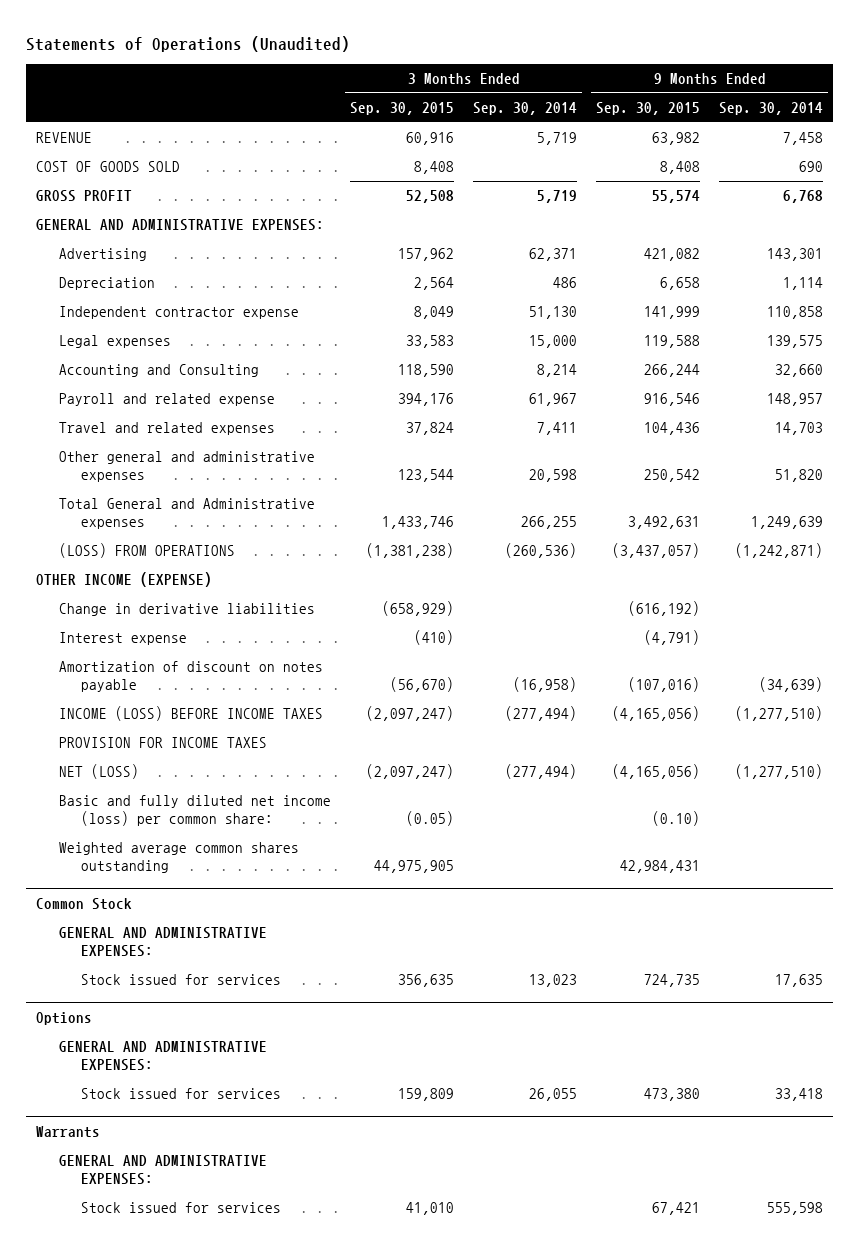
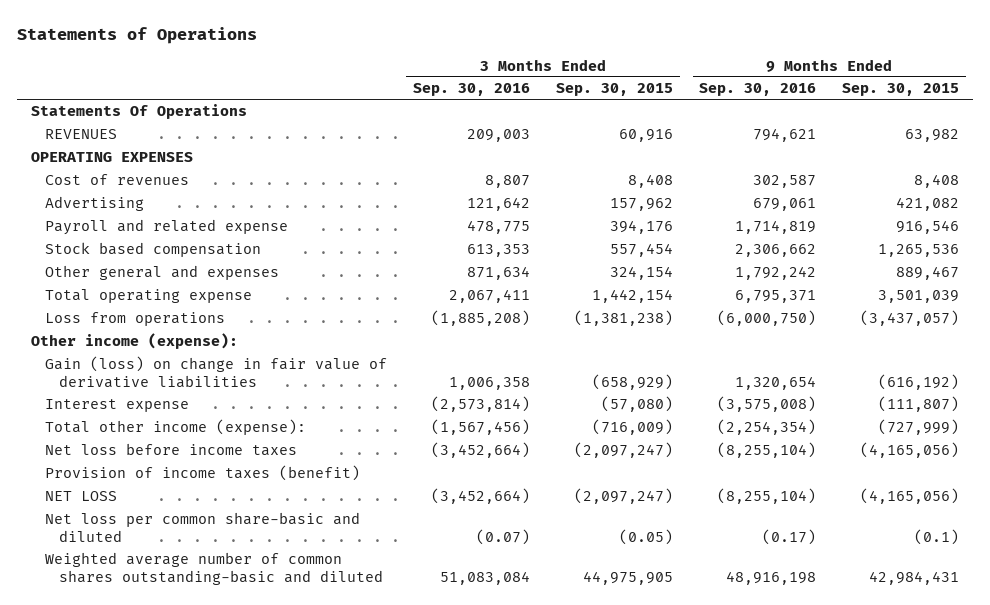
- Statements of Operations (Unaudited)
+ Statements of Operations
- | 3 Months Ended Sep. 30, 2015 | 3 Months Ended Sep. 30, 2014 | 9 Months Ended Sep. 30, 2015 | 9 Months Ended Sep. 30, 2014
+ | 3 Months Ended Sep. 30, 2016 | 3 Months Ended Sep. 30, 2015 | 9 Months Ended Sep. 30, 2016 | 9 Months Ended Sep. 30, 2015
- REVENUE | 60,916 | 5,719 | 63,982 | 7,458
- COST OF GOODS SOLD | 8,408 | | 8,408 | 690
- GROSS PROFIT | 52,508 | 5,719 | 55,574 | 6,768
- GENERAL AND ADMINISTRATIVE EXPENSES:
+ Statements Of Operations
+ REVENUES | 209,003 | 60,916 | 794,621 | 63,982
+ OPERATING EXPENSES
+ Cost of revenues | 8,807 | 8,408 | 302,587 | 8,408
- Depreciation | 2,564 | 486 | 6,658 | 1,114
- Independent contractor expense | 8,049 | 51,130 | 141,999 | 110,858
- Legal expenses | 33,583 | 15,000 | 119,588 | 139,575
- Accounting and Consulting | 118,590 | 8,214 | 266,244 | 32,660
- Travel and related expenses | 37,824 | 7,411 | 104,436 | 14,703
- Other general and administrative expenses | 123,544 | 20,598 | 250,542 | 51,820
- Total General and Administrative expenses | 1,433,746 | 266,255 | 3,492,631 | 1,249,639
- (LOSS) FROM OPERATIONS | (1,381,238) | (260,536) | (3,437,057) | (1,242,871)
- OTHER INCOME (EXPENSE)
- Change in derivative liabilities | (658,929) | | (616,192) |
- Interest expense | (410) | | (4,791) |
- Amortization of discount on notes payable | (56,670) | (16,958) | (107,016) | (34,639)
- INCOME (LOSS) BEFORE INCOME TAXES | (2,097,247) | (277,494) | (4,165,056) | (1,277,510)
- PROVISION FOR INCOME TAXES
- NET (LOSS) | (2,097,247) | (277,494) | (4,165,056) | (1,277,510)
- Basic and fully diluted net income (loss) per common share: | (0.05) | | (0.10) |
- Weighted average common shares outstanding | 44,975,905 | | 42,984,431 |
- Common Stock
- GENERAL AND ADMINISTRATIVE EXPENSES:
- Stock issued for services | 356,635 | 13,023 | 724,735 | 17,635
- Options
- GENERAL AND ADMINISTRATIVE EXPENSES:
- Stock issued for services | 159,809 | 26,055 | 473,380 | 33,418
- Warrants
- GENERAL AND ADMINISTRATIVE EXPENSES:
- Stock issued for services | 41,010 | | 67,421 | 555,598
+ Stock based compensation | 613,353 | 557,454 | 2,306,662 | 1,265,536
+ Other general and expenses | 871,634 | 324,154 | 1,792,242 | 889,467
+ Total operating expense | 2,067,411 | 1,442,154 | 6,795,371 | 3,501,039
+ Loss from operations | (1,885,208) | (1,381,238) | (6,000,750) | (3,437,057)
+ Other income (expense):
+ Gain (loss) on change in fair value of derivative liabilities | 1,006,358 | (658,929) | 1,320,654 | (616,192)
+ Interest expense | (2,573,814) | (57,080) | (3,575,008) | (111,807)
+ Total other income (expense): | (1,567,456) | (716,009) | (2,254,354) | (727,999)
+ Net loss before income taxes | (3,452,664) | (2,097,247) | (8,255,104) | (4,165,056)
+ Provision of income taxes (benefit)
+ NET LOSS | (3,452,664) | (2,097,247) | (8,255,104) | (4,165,056)
+ Net loss per common share-basic and diluted | (0.07) | (0.05) | (0.17) | (0.1)
+ Weighted average number of common shares outstanding-basic and diluted | 51,083,084 | 44,975,905 | 48,916,198 | 42,984,431

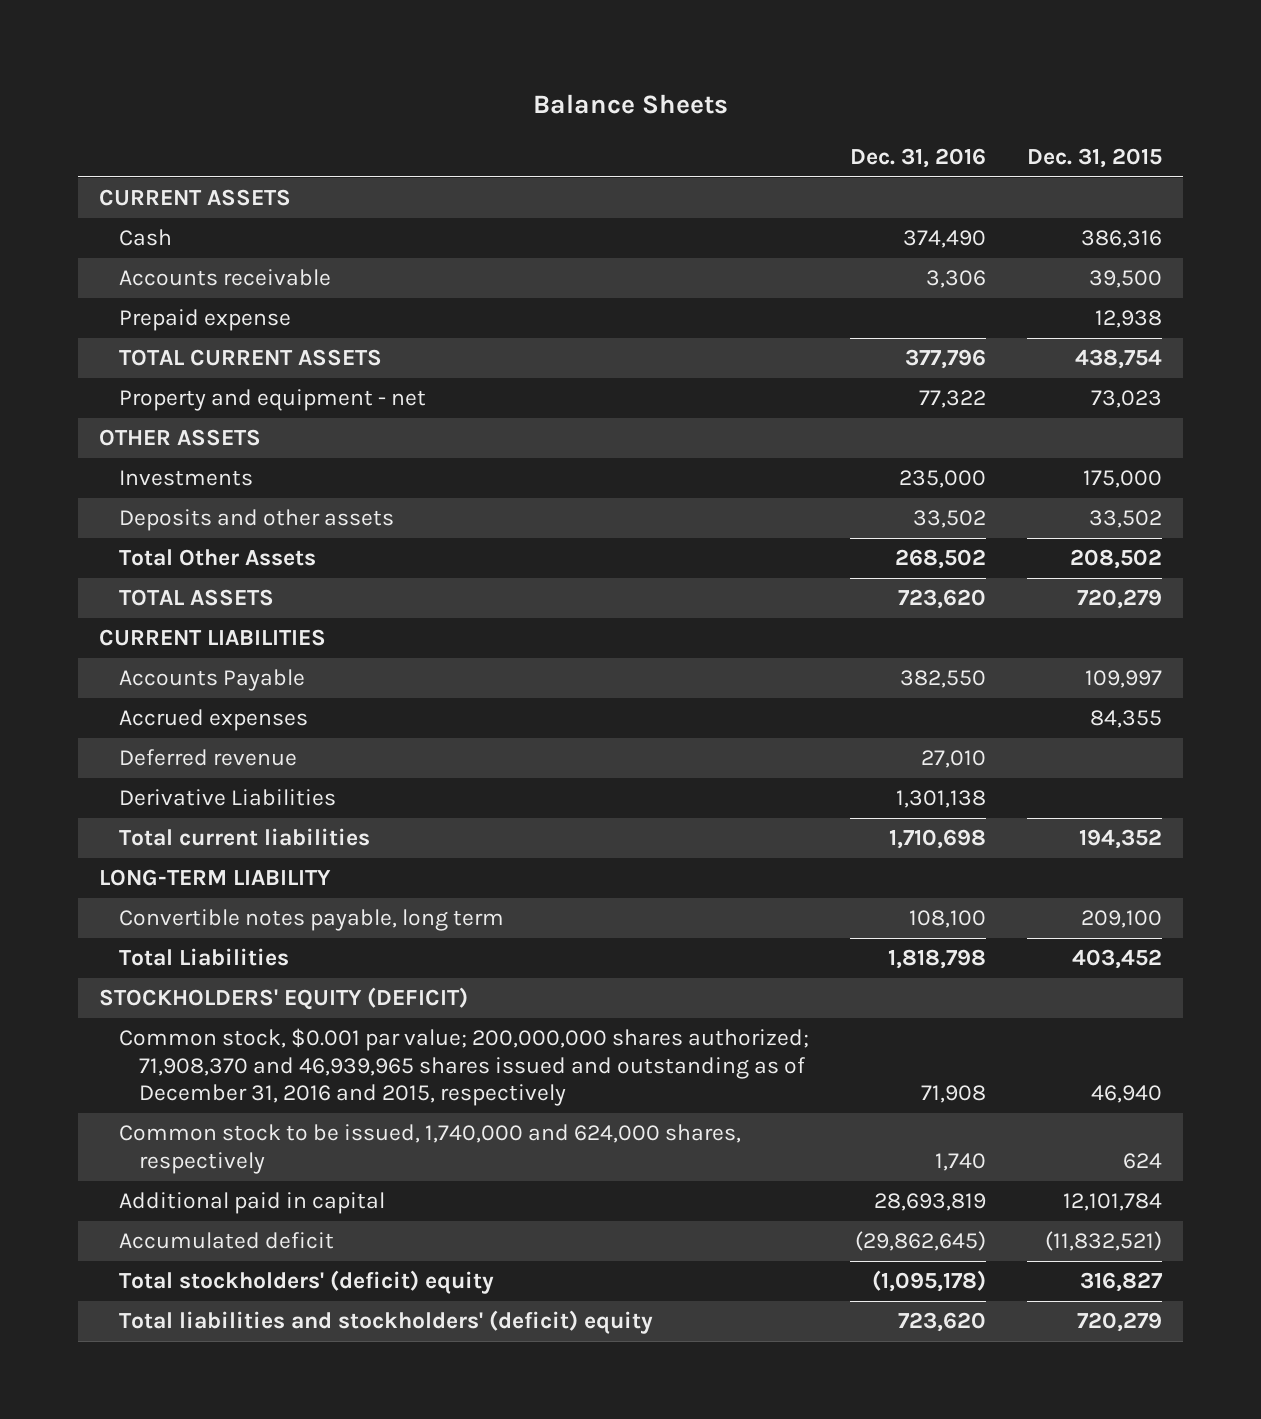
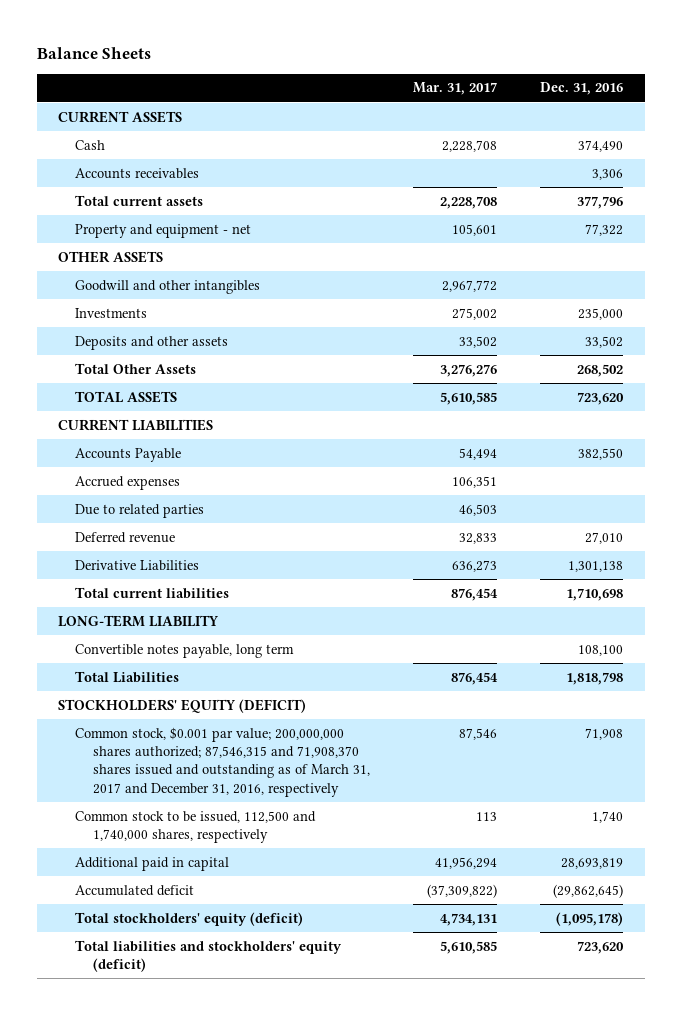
- | Dec. 31, 2016 | Dec. 31, 2015
+ | Mar. 31, 2017 | Dec. 31, 2016
- Accounts receivable | 3,306 | 39,500
- Prepaid expense | | 12,938
- TOTAL CURRENT ASSETS | 377,796 | 438,754
+ Accounts receivables | | 3,306
+ Total current assets | 2,228,708 | 377,796
+ Goodwill and other intangibles | 2,967,772 |
+ Due to related parties | 46,503 |
- Common stock, $0.001 par value; 200,000,000 shares authorized; 71,908,370 and 46,939,965 shares issued and outstanding as of December 31, 2016 and 2015, respectively | 71,908 | 46,940
- Common stock to be issued, 1,740,000 and 624,000 shares, respectively | 1,740 | 624
+ Common stock, $0.001 par value; 200,000,000 shares authorized; 87,546,315 and 71,908,370 shares issued and outstanding as of March 31, 2017 and December 31, 2016, respectively | 87,546 | 71,908
+ Common stock to be issued, 112,500 and 1,740,000 shares, respectively | 113 | 1,740
- Total stockholders' (deficit) equity | (1,095,178) | 316,827
- Total liabilities and stockholders' (deficit) equity | 723,620 | 720,279
+ Total stockholders' equity (deficit) | 4,734,131 | (1,095,178)
+ Total liabilities and stockholders' equity (deficit) | 5,610,585 | 723,620

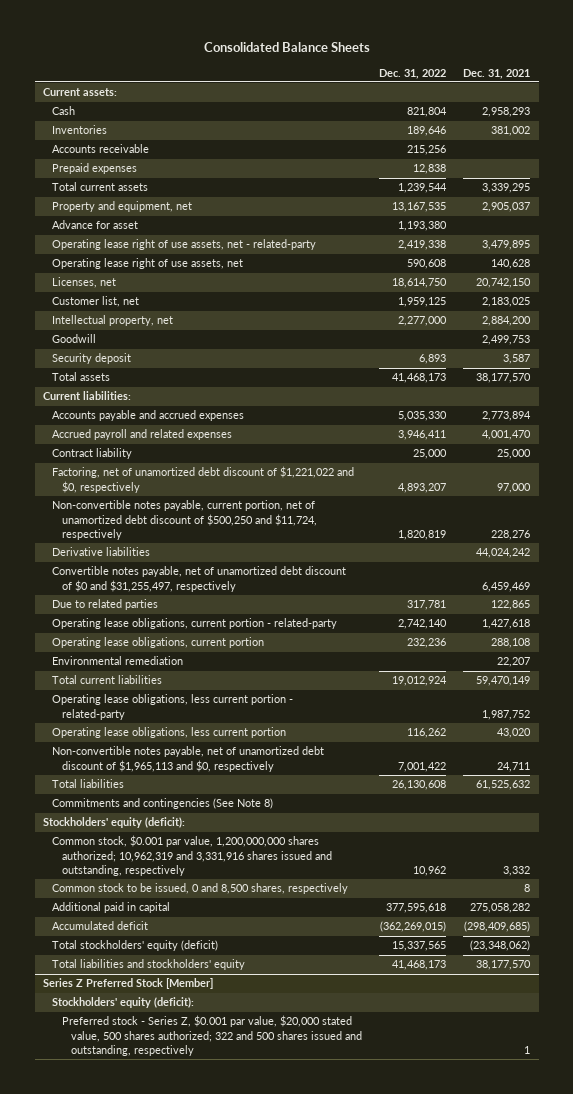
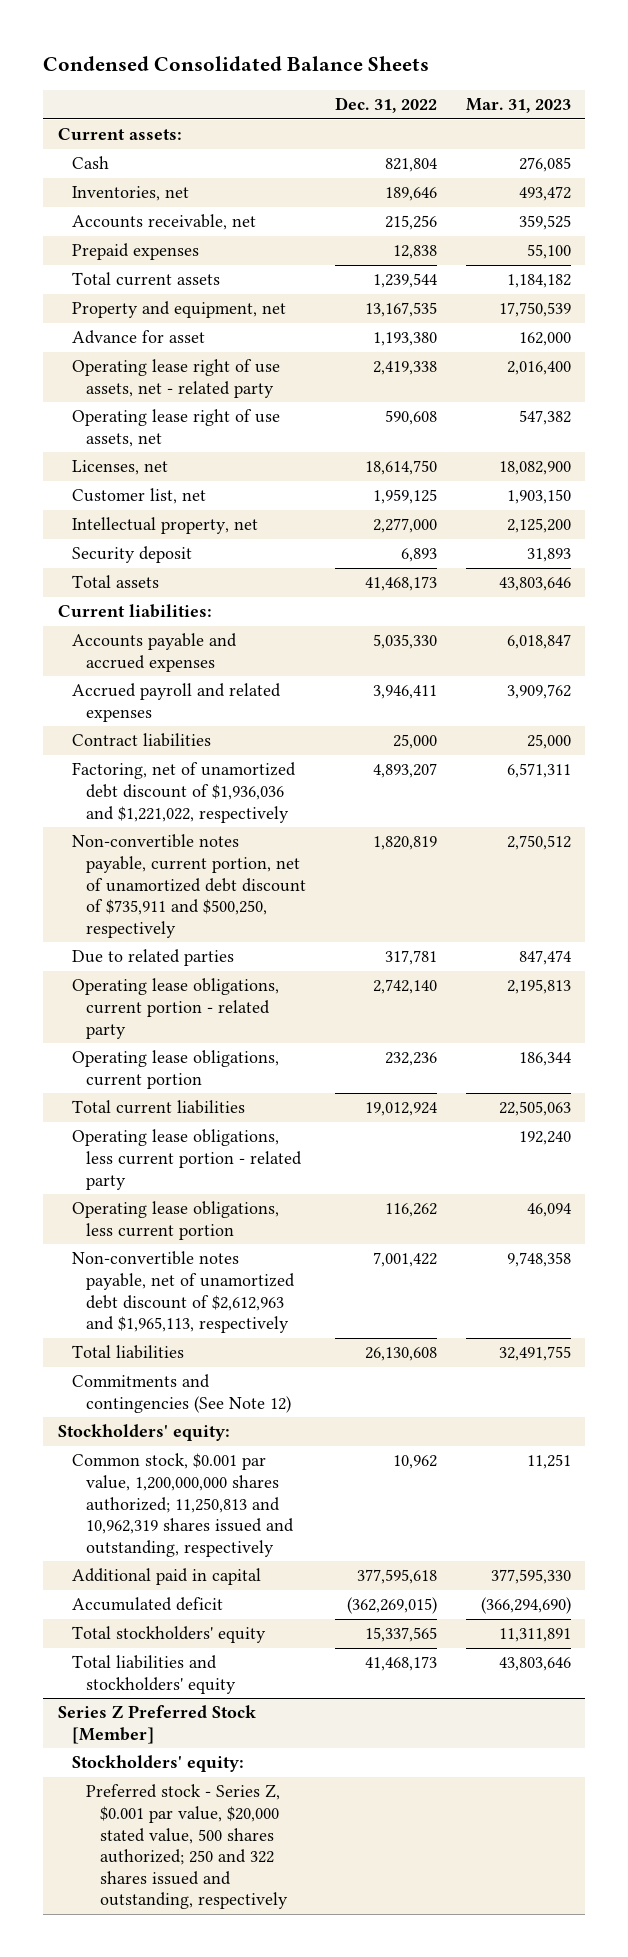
- Consolidated Balance Sheets
+ Condensed Consolidated Balance Sheets
- | Dec. 31, 2022 | Dec. 31, 2021
+ | Dec. 31, 2022 | Mar. 31, 2023
- Inventories | 189,646 | 381,002
- Accounts receivable | 215,256 |
+ Inventories, net | 189,646 | 493,472
+ Accounts receivable, net | 215,256 | 359,525
- Operating lease right of use assets, net - related-party | 2,419,338 | 3,479,895
+ Operating lease right of use assets, net - related party | 2,419,338 | 2,016,400
- Goodwill | | 2,499,753
- Contract liability | 25,000 | 25,000
- Factoring, net of unamortized debt discount of $1,221,022 and $0, respectively | 4,893,207 | 97,000
- Non-convertible notes payable, current portion, net of unamortized debt discount of $500,250 and $11,724, respectively | 1,820,819 | 228,276
- Derivative liabilities | | 44,024,242
- Convertible notes payable, net of unamortized debt discount of $0 and $31,255,497, respectively | | 6,459,469
+ Contract liabilities | 25,000 | 25,000
+ Factoring, net of unamortized debt discount of $1,936,036 and $1,221,022, respectively | 4,893,207 | 6,571,311
+ Non-convertible notes payable, current portion, net of unamortized debt discount of $735,911 and $500,250, respectively | 1,820,819 | 2,750,512
- Operating lease obligations, current portion - related-party | 2,742,140 | 1,427,618
+ Operating lease obligations, current portion - related party | 2,742,140 | 2,195,813
- Environmental remediation | | 22,207
- Operating lease obligations, less current portion - related-party | | 1,987,752
+ Operating lease obligations, less current portion - related party | | 192,240
- Non-convertible notes payable, net of unamortized debt discount of $1,965,113 and $0, respectively | 7,001,422 | 24,711
+ Non-convertible notes payable, net of unamortized debt discount of $2,612,963 and $1,965,113, respectively | 7,001,422 | 9,748,358
- Commitments and contingencies (See Note 8)
- Stockholders' equity (deficit):
- Common stock, $0.001 par value, 1,200,000,000 shares authorized; 10,962,319 and 3,331,916 shares issued and outstanding, respectively | 10,962 | 3,332
- Common stock to be issued, 0 and 8,500 shares, respectively | | 8
+ Commitments and contingencies (See Note 12)
+ Stockholders' equity:
+ Common stock, $0.001 par value, 1,200,000,000 shares authorized; 11,250,813 and 10,962,319 shares issued and outstanding, respectively | 10,962 | 11,251
- Total stockholders' equity (deficit) | 15,337,565 | (23,348,062)
+ Total stockholders' equity | 15,337,565 | 11,311,891
@ Series Z Preferred Stock [Member]
- Stockholders' equity (deficit):
- Preferred stock - Series Z, $0.001 par value, $20,000 stated value, 500 shares authorized; 322 and 500 shares issued and outstanding, respectively | | 1
+ Stockholders' equity:
+ Preferred stock - Series Z, $0.001 par value, $20,000 stated value, 500 shares authorized; 250 and 322 shares issued and outstanding, respectively

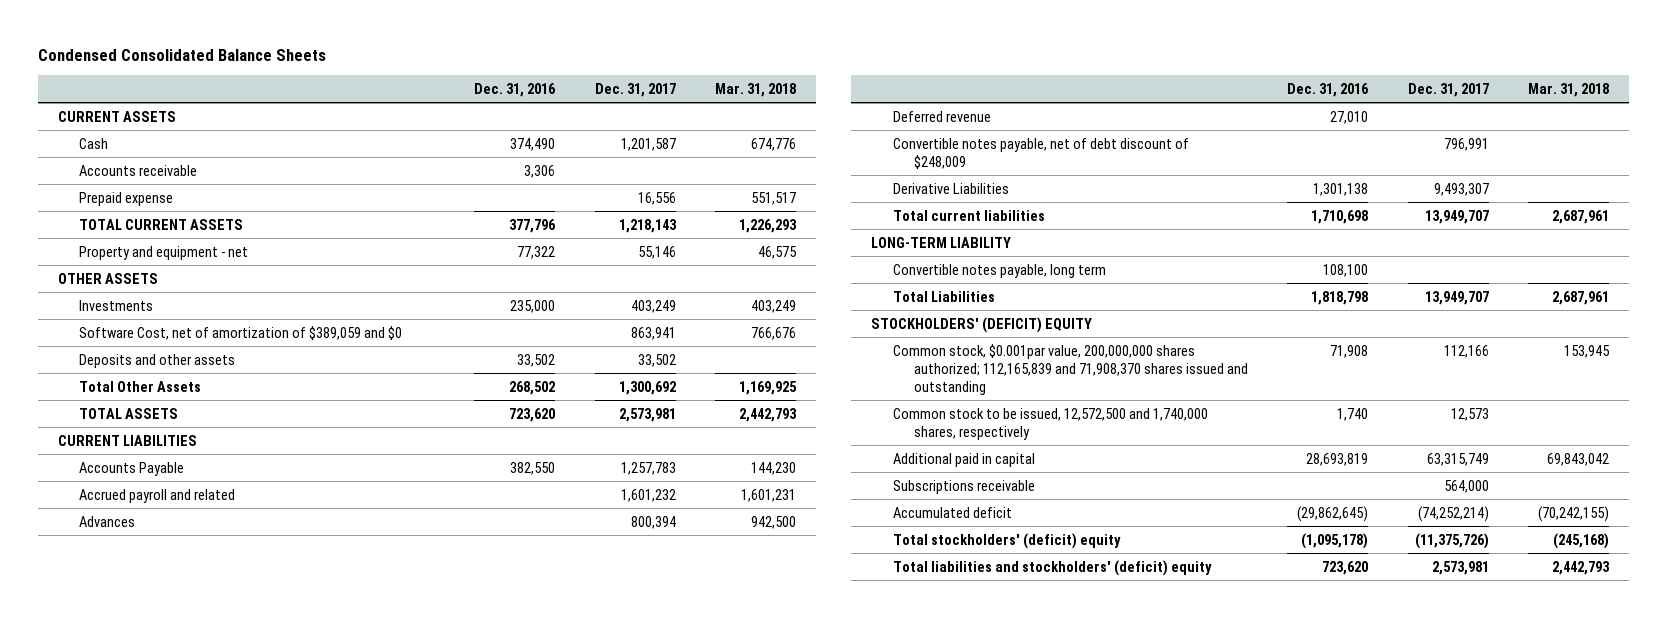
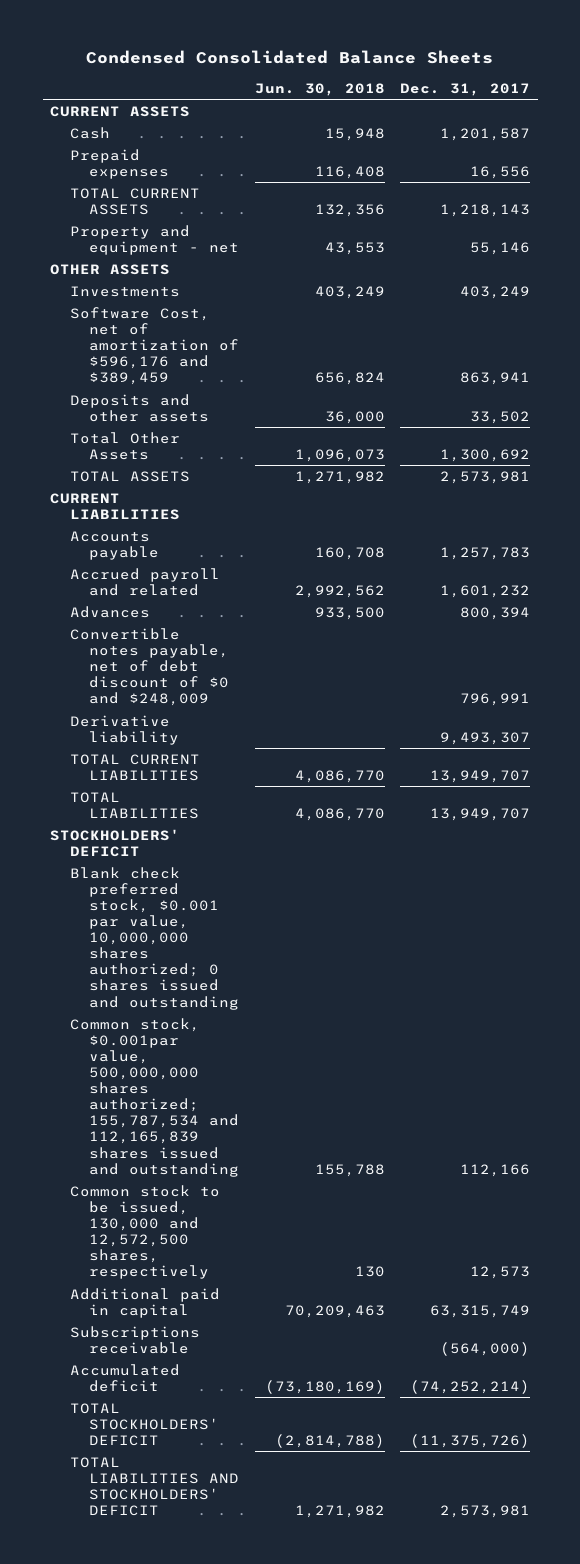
- | Dec. 31, 2016 | Dec. 31, 2017 | Mar. 31, 2018
+ | Jun. 30, 2018 | Dec. 31, 2017
- Accounts receivable | 3,306 | |
- Prepaid expense | | 16,556 | 551,517
+ Prepaid expenses | 116,408 | 16,556
- Software Cost, net of amortization of $389,059 and $0 | | 863,941 | 766,676
+ Software Cost, net of amortization of $596,176 and $389,459 | 656,824 | 863,941
- Accounts Payable | 382,550 | 1,257,783 | 144,230
+ Accounts payable | 160,708 | 1,257,783
- Deferred revenue | 27,010 | |
- Convertible notes payable, net of debt discount of $248,009 | | 796,991 |
- Derivative Liabilities | 1,301,138 | 9,493,307 |
- Total current liabilities | 1,710,698 | 13,949,707 | 2,687,961
- LONG-TERM LIABILITY
- Convertible notes payable, long term | 108,100 | |
- Total Liabilities | 1,818,798 | 13,949,707 | 2,687,961
- STOCKHOLDERS' (DEFICIT) EQUITY
- Common stock, $0.001par value, 200,000,000 shares authorized; 112,165,839 and 71,908,370 shares issued and outstanding | 71,908 | 112,166 | 153,945
- Common stock to be issued, 12,572,500 and 1,740,000 shares, respectively | 1,740 | 12,573 |
+ Convertible notes payable, net of debt discount of $0 and $248,009 | | 796,991
+ Derivative liability | | 9,493,307
+ TOTAL CURRENT LIABILITIES | 4,086,770 | 13,949,707
+ TOTAL LIABILITIES | 4,086,770 | 13,949,707
+ STOCKHOLDERS' DEFICIT
+ Blank check preferred stock, $0.001 par value, 10,000,000 shares authorized; 0 shares issued and outstanding
+ Common stock, $0.001par value, 500,000,000 shares authorized; 155,787,534 and 112,165,839 shares issued and outstanding | 155,788 | 112,166
+ Common stock to be issued, 130,000 and 12,572,500 shares, respectively | 130 | 12,573
- Subscriptions receivable | | 564,000 |
+ Subscriptions receivable | | (564,000)
- Total stockholders' (deficit) equity | (1,095,178) | (11,375,726) | (245,168)
- Total liabilities and stockholders' (deficit) equity | 723,620 | 2,573,981 | 2,442,793
+ TOTAL STOCKHOLDERS' DEFICIT | (2,814,788) | (11,375,726)
+ TOTAL LIABILITIES AND STOCKHOLDERS' DEFICIT | 1,271,982 | 2,573,981

